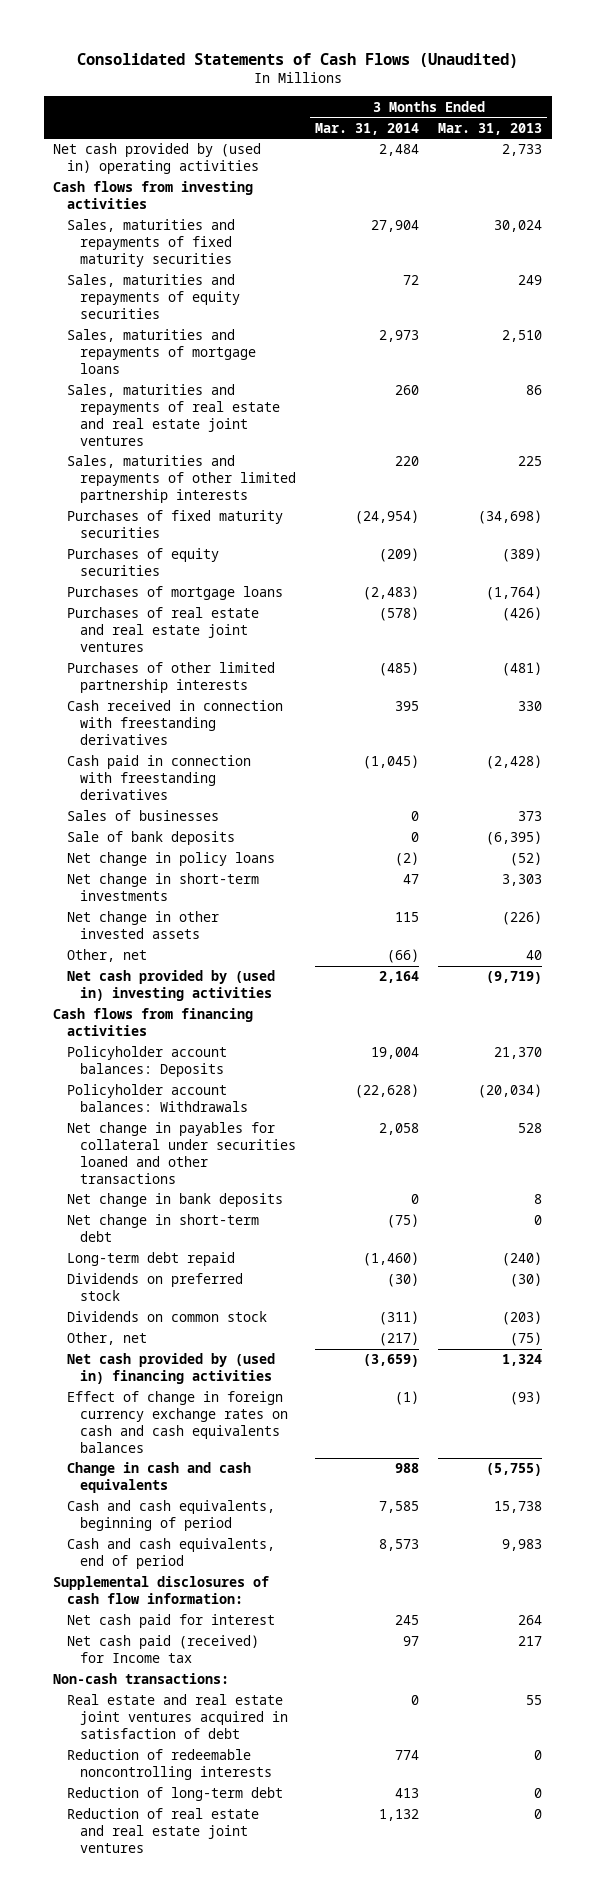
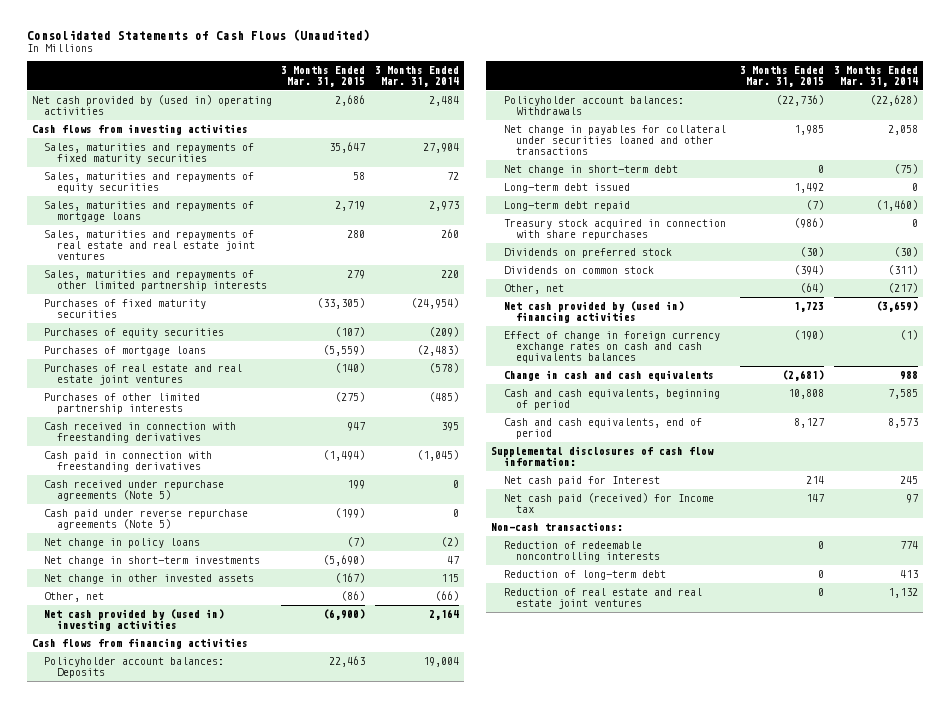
- | 3 Months Ended Mar. 31, 2014 | 3 Months Ended Mar. 31, 2013
+ | 3 Months Ended Mar. 31, 2015 | 3 Months Ended Mar. 31, 2014
- Sales of businesses | 0 | 373
- Sale of bank deposits | 0 | (6,395)
+ Cash received under repurchase agreements (Note 5) | 199 | 0
+ Cash paid under reverse repurchase agreements (Note 5) | (199) | 0
- Net change in bank deposits | 0 | 8
+ Long-term debt issued | 1,492 | 0
+ Treasury stock acquired in connection with share repurchases | (986) | 0
- Net cash paid for interest | 245 | 264
+ Net cash paid for Interest | 214 | 245
- Real estate and real estate joint ventures acquired in satisfaction of debt | 0 | 55

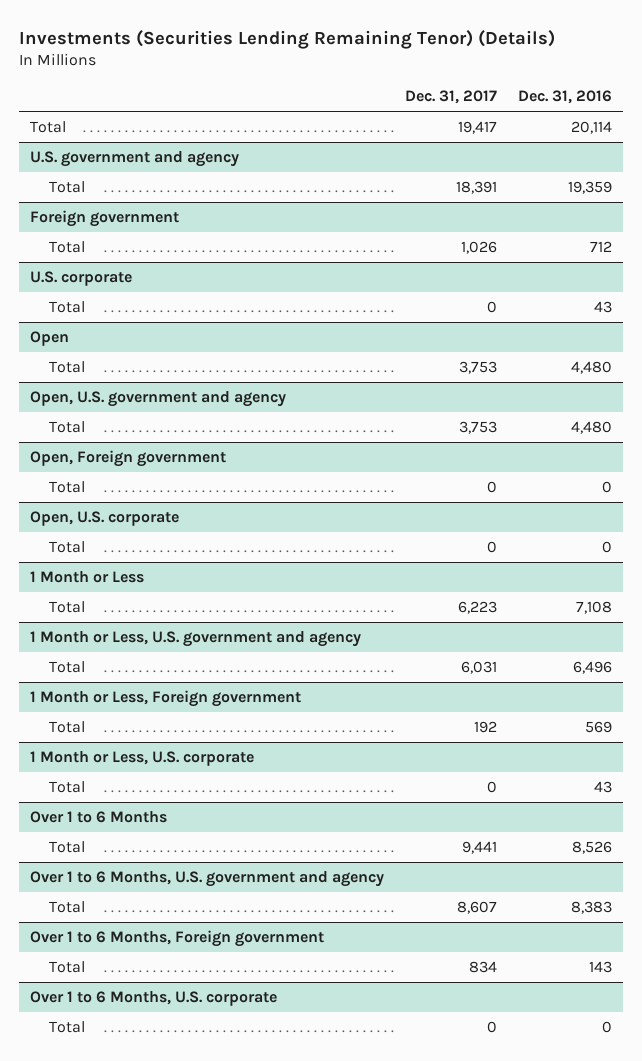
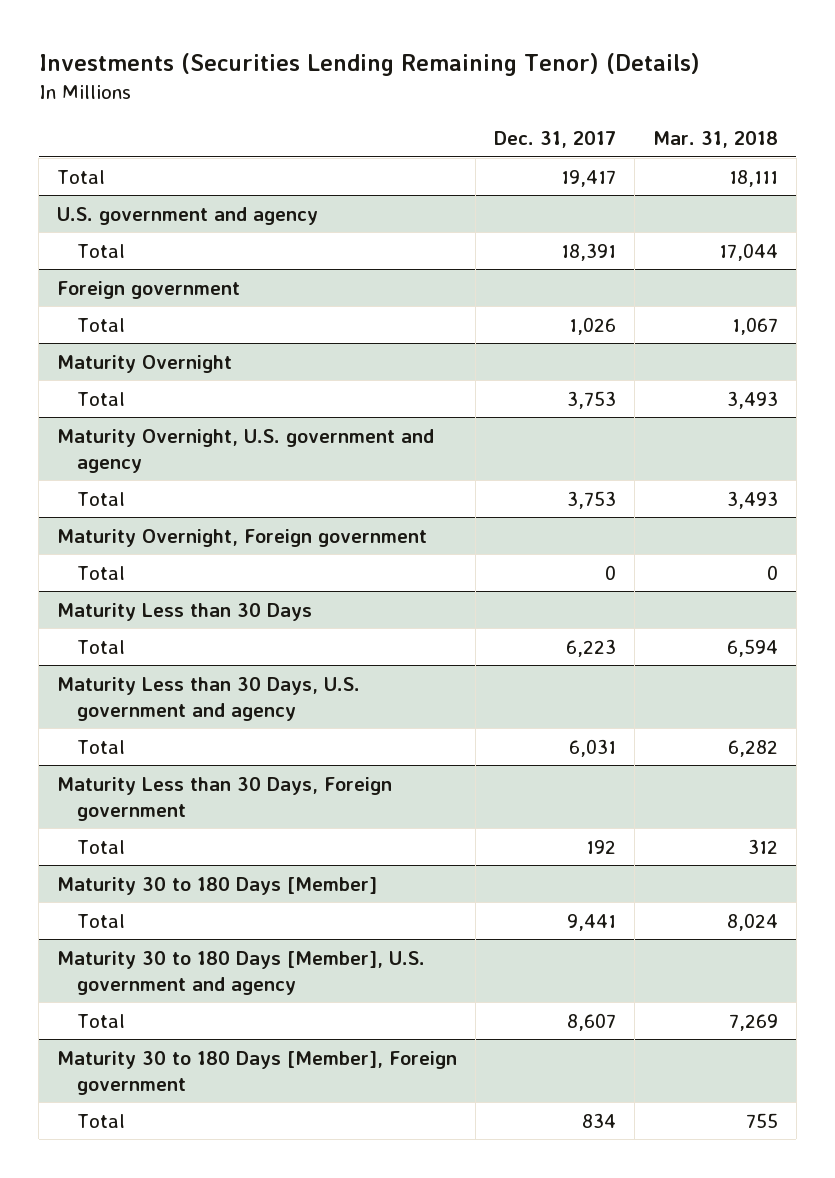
- | Dec. 31, 2017 | Dec. 31, 2016
+ | Dec. 31, 2017 | Mar. 31, 2018
- U.S. corporate
- Total | 0 | 43
- Open
+ Maturity Overnight
- Open, U.S. government and agency
+ Maturity Overnight, U.S. government and agency
- Open, Foreign government
- Total | 0 | 0
- Open, U.S. corporate
+ Maturity Overnight, Foreign government
- 1 Month or Less
+ Maturity Less than 30 Days
- 1 Month or Less, U.S. government and agency
+ Maturity Less than 30 Days, U.S. government and agency
- 1 Month or Less, Foreign government
+ Maturity Less than 30 Days, Foreign government
- 1 Month or Less, U.S. corporate
- Total | 0 | 43
- Over 1 to 6 Months
+ Maturity 30 to 180 Days [Member]
- Over 1 to 6 Months, U.S. government and agency
+ Maturity 30 to 180 Days [Member], U.S. government and agency
- Over 1 to 6 Months, Foreign government
+ Maturity 30 to 180 Days [Member], Foreign government
- Over 1 to 6 Months, U.S. corporate
- Total | 0 | 0

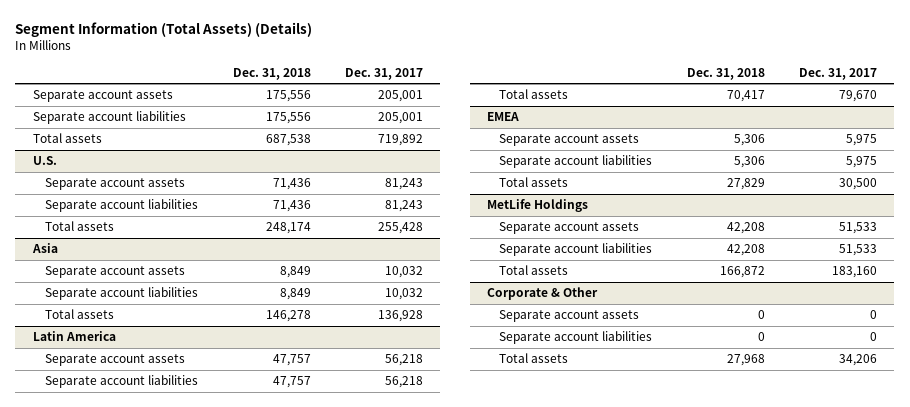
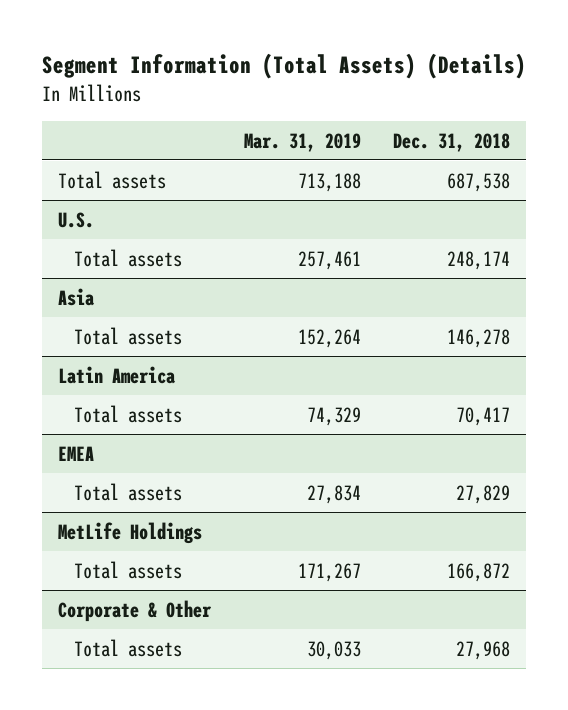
- | Dec. 31, 2018 | Dec. 31, 2017
+ | Mar. 31, 2019 | Dec. 31, 2018
- Separate account assets | 175,556 | 205,001
- Separate account liabilities | 175,556 | 205,001
@ U.S.
- Separate account assets | 71,436 | 81,243
- Separate account liabilities | 71,436 | 81,243
@ Asia
- Separate account assets | 8,849 | 10,032
- Separate account liabilities | 8,849 | 10,032
@ Latin America
- Separate account assets | 47,757 | 56,218
- Separate account liabilities | 47,757 | 56,218
@ EMEA
- Separate account assets | 5,306 | 5,975
- Separate account liabilities | 5,306 | 5,975
@ MetLife Holdings
- Separate account assets | 42,208 | 51,533
- Separate account liabilities | 42,208 | 51,533
@ Corporate & Other
- Separate account assets | 0 | 0
- Separate account liabilities | 0 | 0

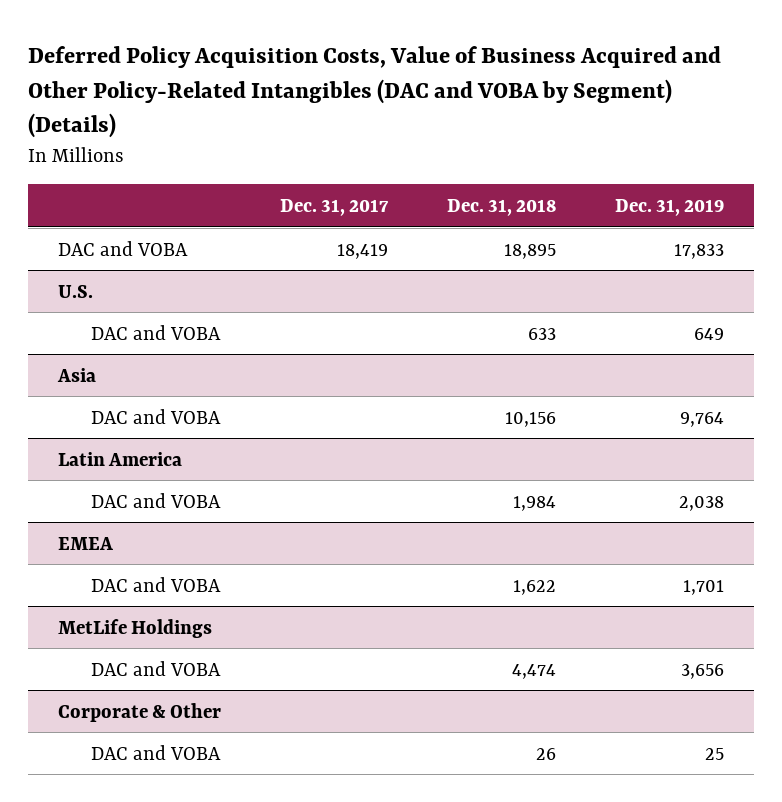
- Segment Information (Total Assets) (Details)
+ Deferred Policy Acquisition Costs, Value of Business Acquired and Other Policy-Related Intangibles (DAC and VOBA by Segment) (Details)
- | Mar. 31, 2019 | Dec. 31, 2018
+ | Dec. 31, 2017 | Dec. 31, 2018 | Dec. 31, 2019
- Total assets | 713,188 | 687,538
+ DAC and VOBA | 18,419 | 18,895 | 17,833
@ U.S.
- Total assets | 257,461 | 248,174
+ DAC and VOBA | | 633 | 649
@ Asia
- Total assets | 152,264 | 146,278
+ DAC and VOBA | | 10,156 | 9,764
@ Latin America
- Total assets | 74,329 | 70,417
+ DAC and VOBA | | 1,984 | 2,038
@ EMEA
- Total assets | 27,834 | 27,829
+ DAC and VOBA | | 1,622 | 1,701
@ MetLife Holdings
- Total assets | 171,267 | 166,872
+ DAC and VOBA | | 4,474 | 3,656
@ Corporate & Other
- Total assets | 30,033 | 27,968
+ DAC and VOBA | | 26 | 25

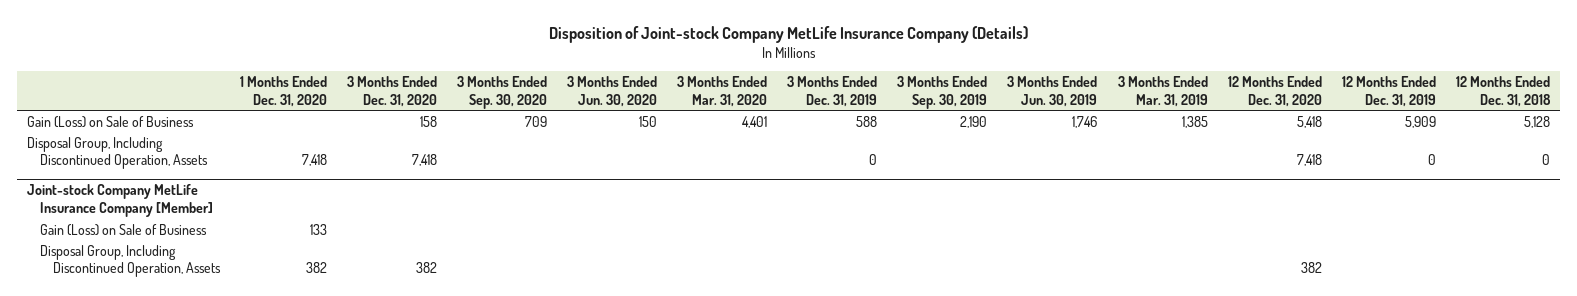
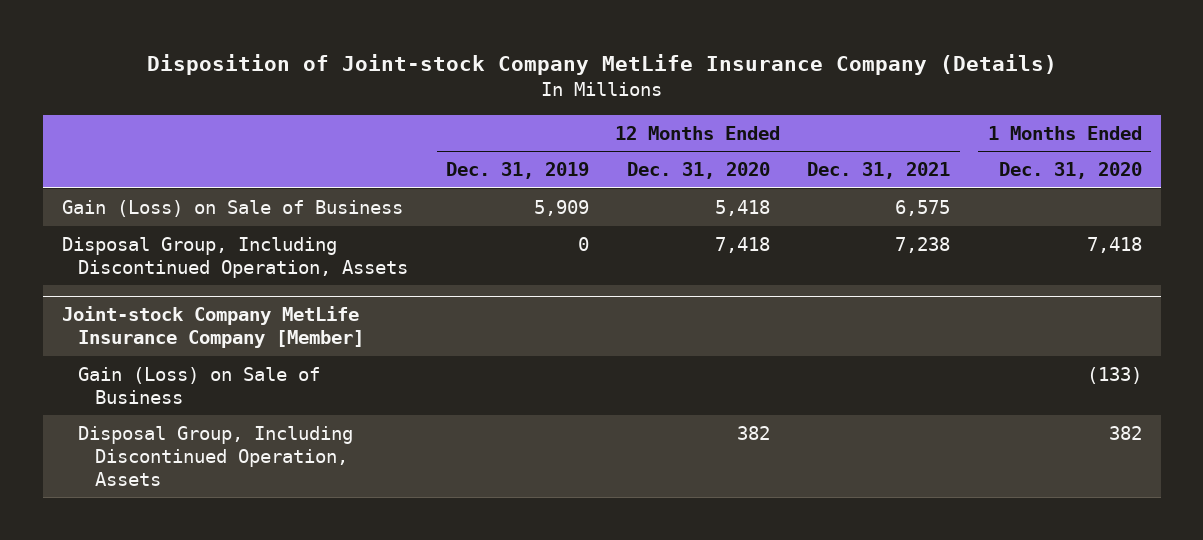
- | 1 Months Ended Dec. 31, 2020 | 3 Months Ended Dec. 31, 2020 | 3 Months Ended Sep. 30, 2020 | 3 Months Ended Jun. 30, 2020 | 3 Months Ended Mar. 31, 2020 | 3 Months Ended Dec. 31, 2019 | 3 Months Ended Sep. 30, 2019 | 3 Months Ended Jun. 30, 2019 | 3 Months Ended Mar. 31, 2019 | 12 Months Ended Dec. 31, 2020 | 12 Months Ended Dec. 31, 2019 | 12 Months Ended Dec. 31, 2018
+ | 12 Months Ended Dec. 31, 2019 | 12 Months Ended Dec. 31, 2020 | 12 Months Ended Dec. 31, 2021 | 1 Months Ended Dec. 31, 2020
@ Joint-stock Company MetLife Insurance Company [Member]
- Gain (Loss) on Sale of Business | 133 | | | | | | | | | | |
+ Gain (Loss) on Sale of Business | | | | (133)

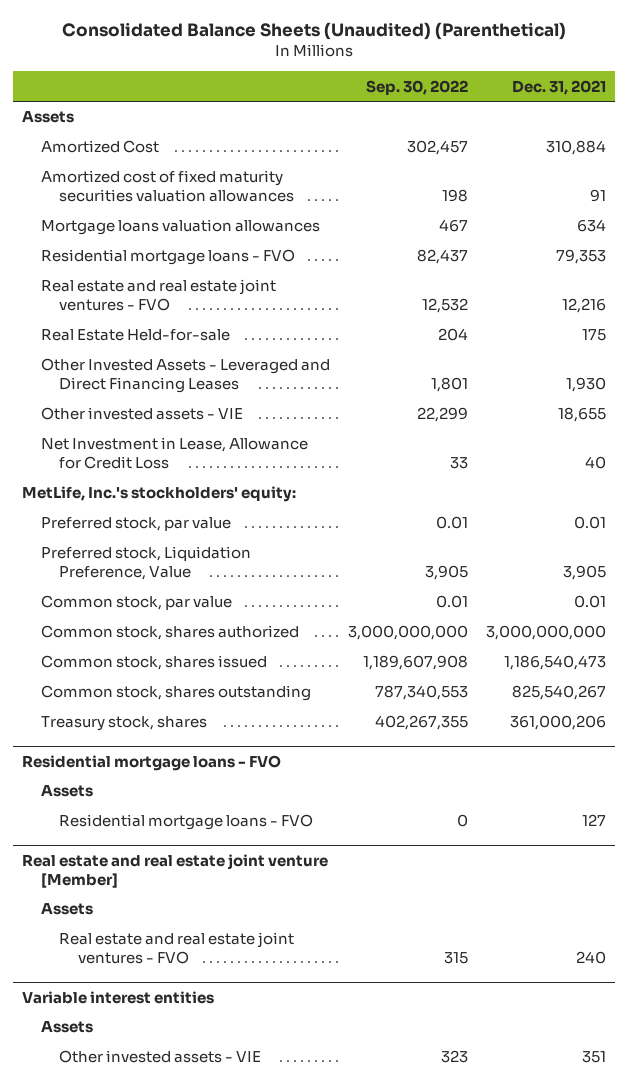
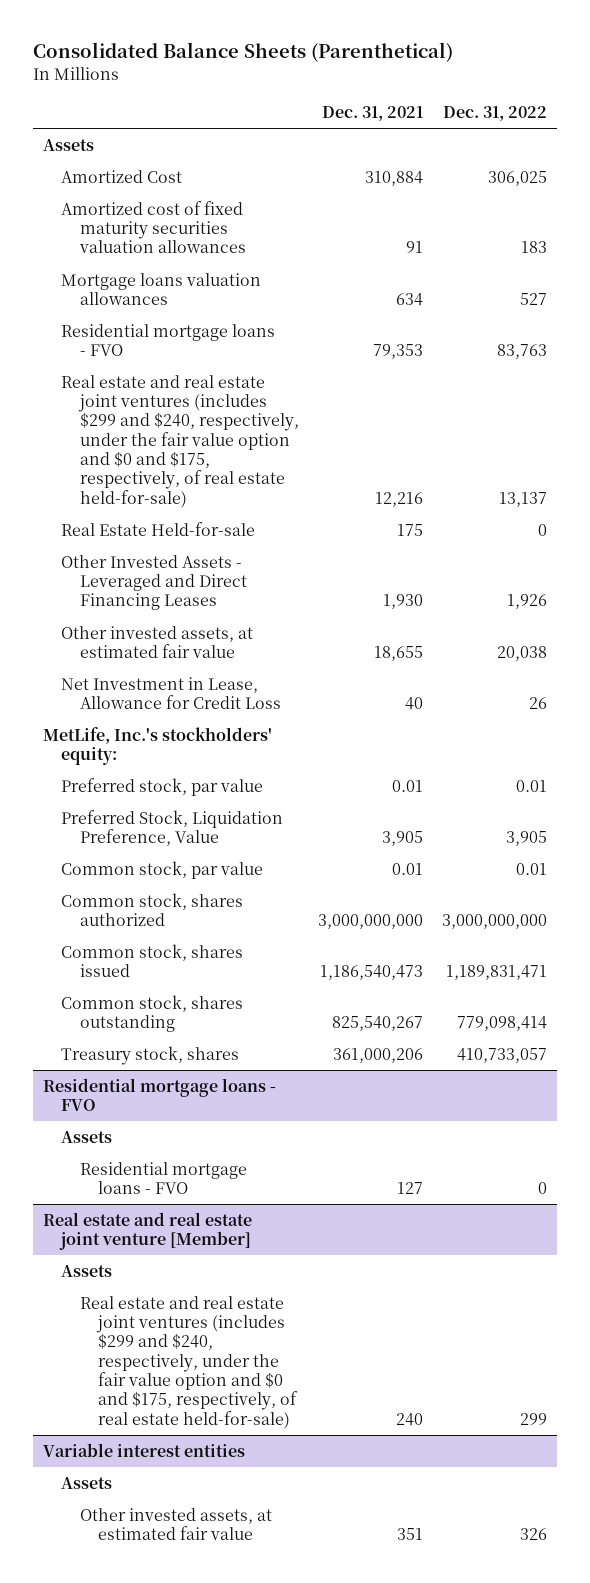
- Consolidated Balance Sheets (Unaudited) (Parenthetical)
+ Consolidated Balance Sheets (Parenthetical)
- | Sep. 30, 2022 | Dec. 31, 2021
+ | Dec. 31, 2021 | Dec. 31, 2022
- Real estate and real estate joint ventures - FVO | 12,532 | 12,216
+ Real estate and real estate joint ventures (includes $299 and $240, respectively, under the fair value option and $0 and $175, respectively, of real estate held-for-sale) | 12,216 | 13,137
- Other invested assets - VIE | 22,299 | 18,655
+ Other invested assets, at estimated fair value | 18,655 | 20,038
- Preferred stock, Liquidation Preference, Value | 3,905 | 3,905
+ Preferred Stock, Liquidation Preference, Value | 3,905 | 3,905
@ Real estate and real estate joint venture [Member]
- Real estate and real estate joint ventures - FVO | 315 | 240
+ Real estate and real estate joint ventures (includes $299 and $240, respectively, under the fair value option and $0 and $175, respectively, of real estate held-for-sale) | 240 | 299
@ Variable interest entities
- Other invested assets - VIE | 323 | 351
+ Other invested assets, at estimated fair value | 351 | 326

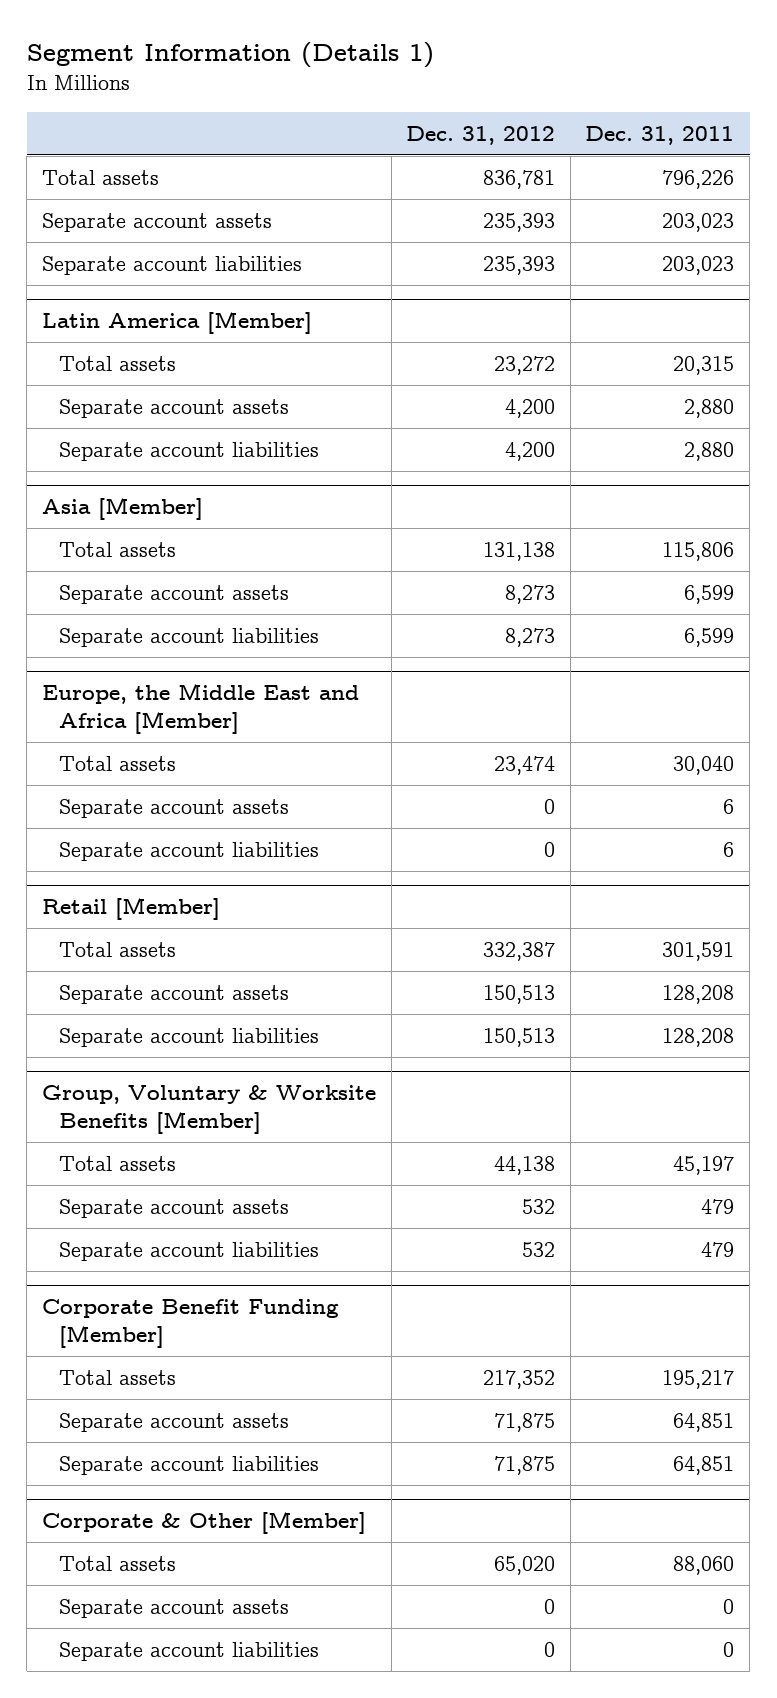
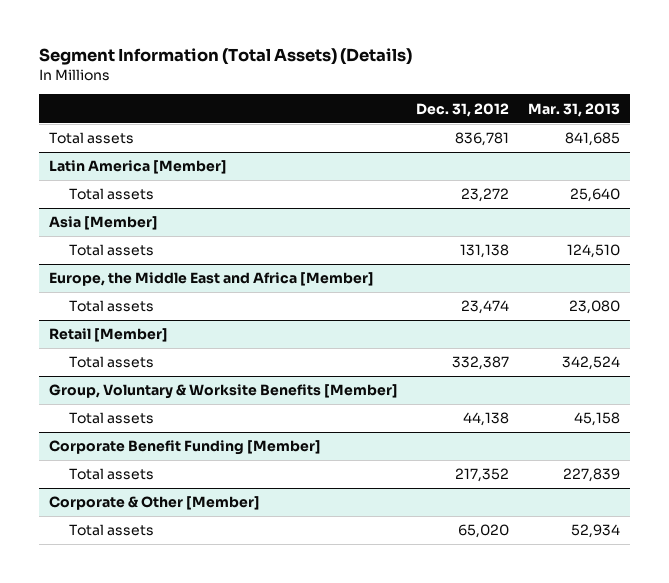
- Segment Information (Details 1)
+ Segment Information (Total Assets) (Details)
- | Dec. 31, 2012 | Dec. 31, 2011
+ | Dec. 31, 2012 | Mar. 31, 2013
- Separate account assets | 235,393 | 203,023
- Separate account liabilities | 235,393 | 203,023
@ Latin America [Member]
- Separate account assets | 4,200 | 2,880
- Separate account liabilities | 4,200 | 2,880
@ Asia [Member]
- Separate account assets | 8,273 | 6,599
- Separate account liabilities | 8,273 | 6,599
@ Europe, the Middle East and Africa [Member]
- Separate account assets | 0 | 6
- Separate account liabilities | 0 | 6
@ Retail [Member]
- Separate account assets | 150,513 | 128,208
- Separate account liabilities | 150,513 | 128,208
@ Group, Voluntary & Worksite Benefits [Member]
- Separate account assets | 532 | 479
- Separate account liabilities | 532 | 479
@ Corporate Benefit Funding [Member]
- Separate account assets | 71,875 | 64,851
- Separate account liabilities | 71,875 | 64,851
@ Corporate & Other [Member]
- Separate account assets | 0 | 0
- Separate account liabilities | 0 | 0

